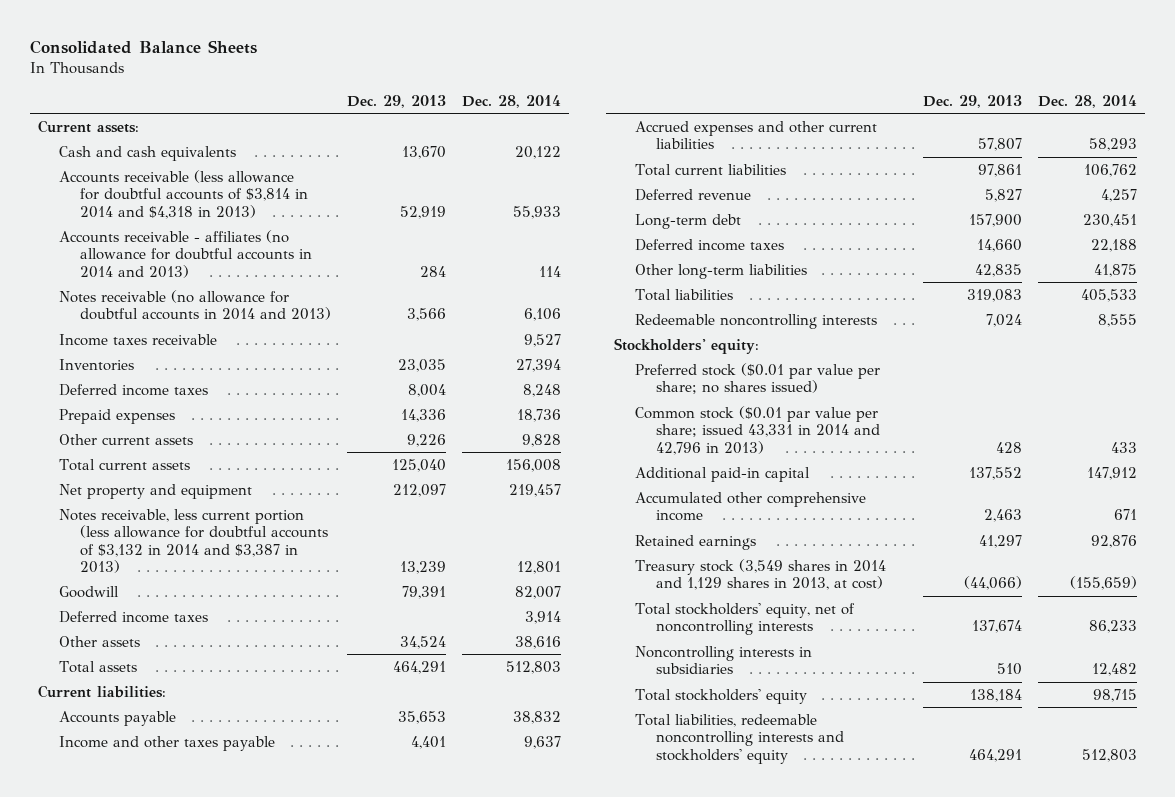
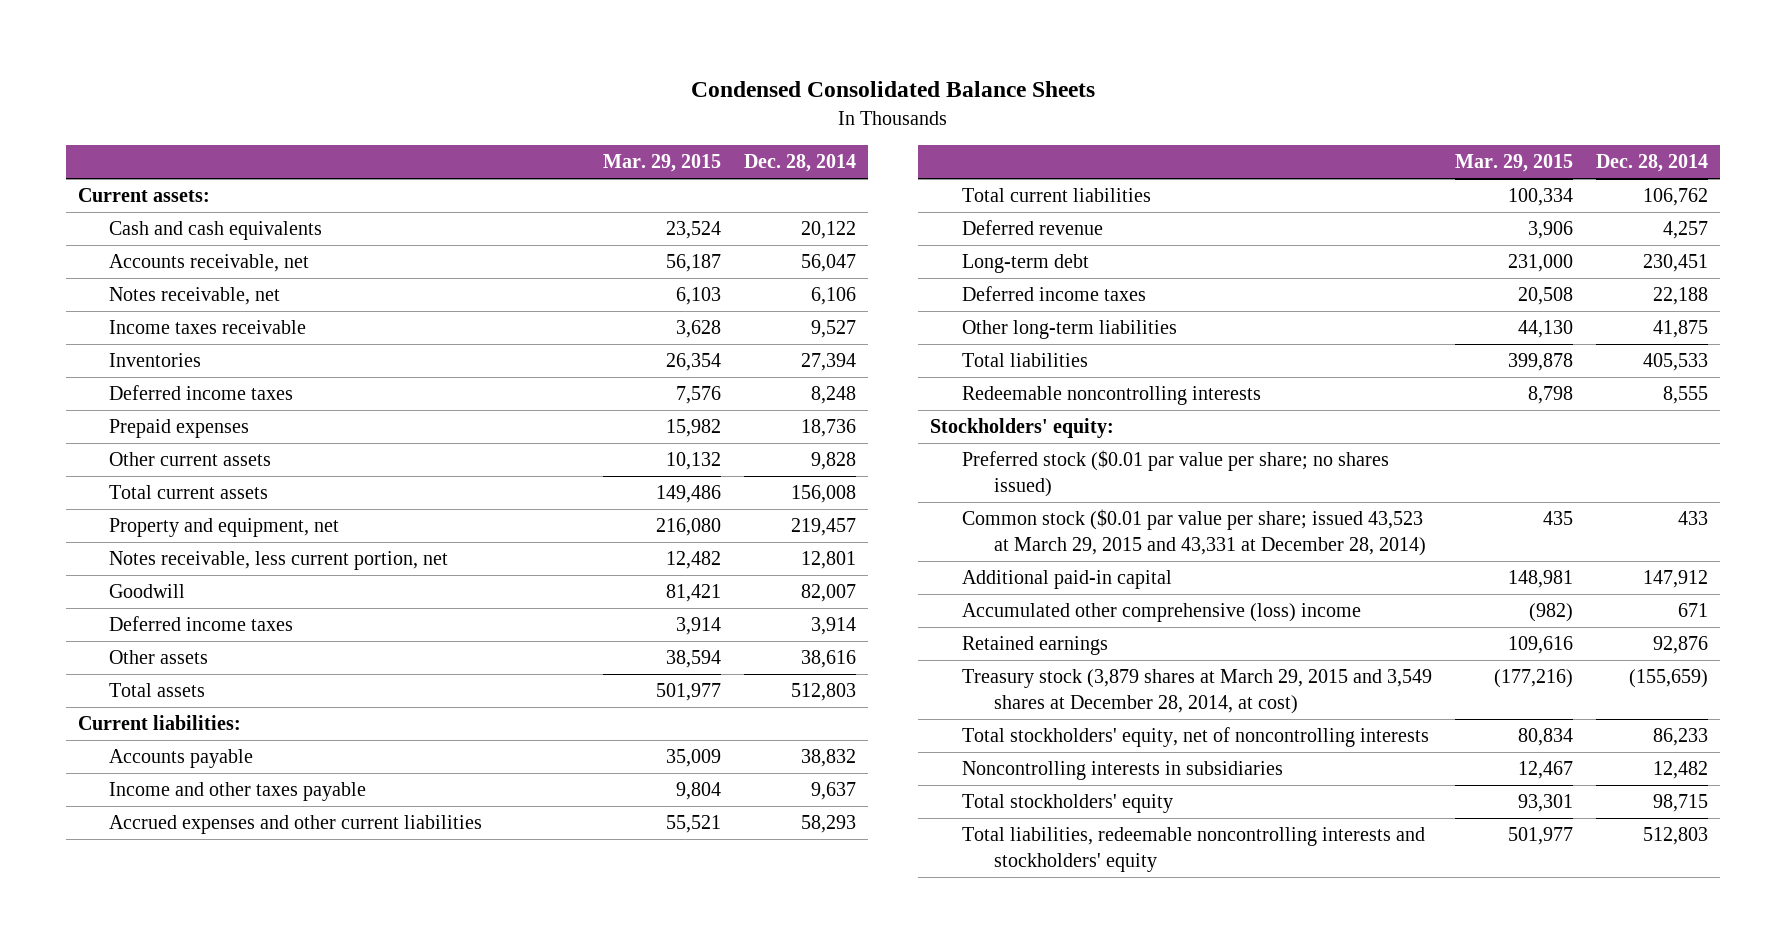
- Consolidated Balance Sheets
+ Condensed Consolidated Balance Sheets
- | Dec. 29, 2013 | Dec. 28, 2014
+ | Mar. 29, 2015 | Dec. 28, 2014
- Accounts receivable (less allowance for doubtful accounts of $3,814 in 2014 and $4,318 in 2013) | 52,919 | 55,933
- Accounts receivable - affiliates (no allowance for doubtful accounts in 2014 and 2013) | 284 | 114
- Notes receivable (no allowance for doubtful accounts in 2014 and 2013) | 3,566 | 6,106
+ Accounts receivable, net | 56,187 | 56,047
+ Notes receivable, net | 6,103 | 6,106
- Net property and equipment | 212,097 | 219,457
- Notes receivable, less current portion (less allowance for doubtful accounts of $3,132 in 2014 and $3,387 in 2013) | 13,239 | 12,801
+ Property and equipment, net | 216,080 | 219,457
+ Notes receivable, less current portion, net | 12,482 | 12,801
- Common stock ($0.01 par value per share; issued 43,331 in 2014 and 42,796 in 2013) | 428 | 433
+ Common stock ($0.01 par value per share; issued 43,523 at March 29, 2015 and 43,331 at December 28, 2014) | 435 | 433
- Accumulated other comprehensive income | 2,463 | 671
+ Accumulated other comprehensive (loss) income | (982) | 671
- Treasury stock (3,549 shares in 2014 and 1,129 shares in 2013, at cost) | (44,066) | (155,659)
+ Treasury stock (3,879 shares at March 29, 2015 and 3,549 shares at December 28, 2014, at cost) | (177,216) | (155,659)

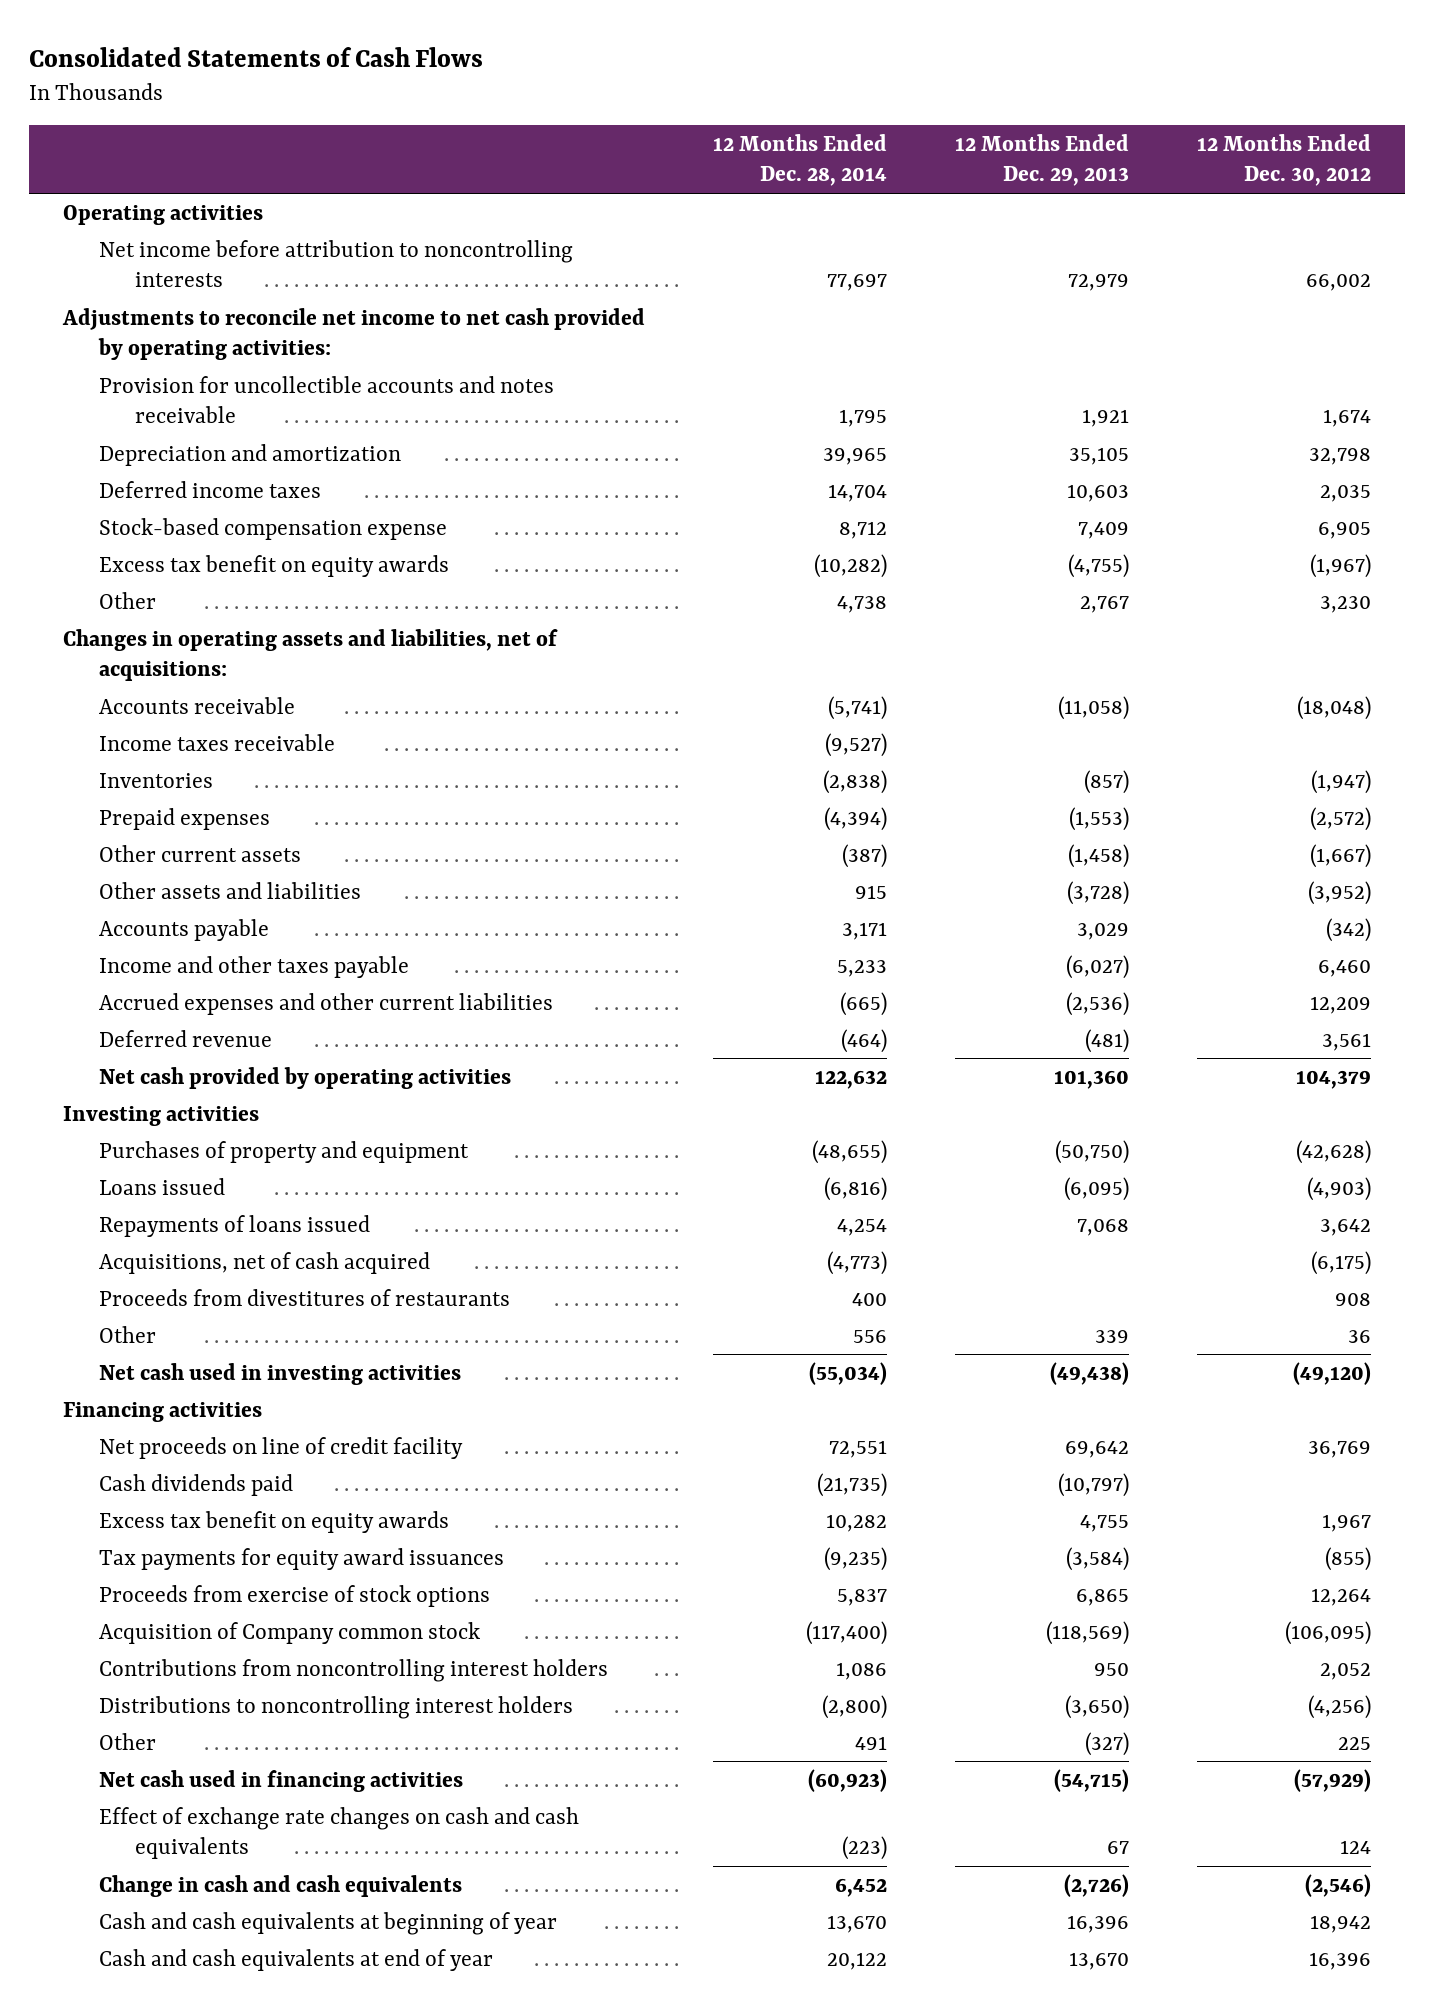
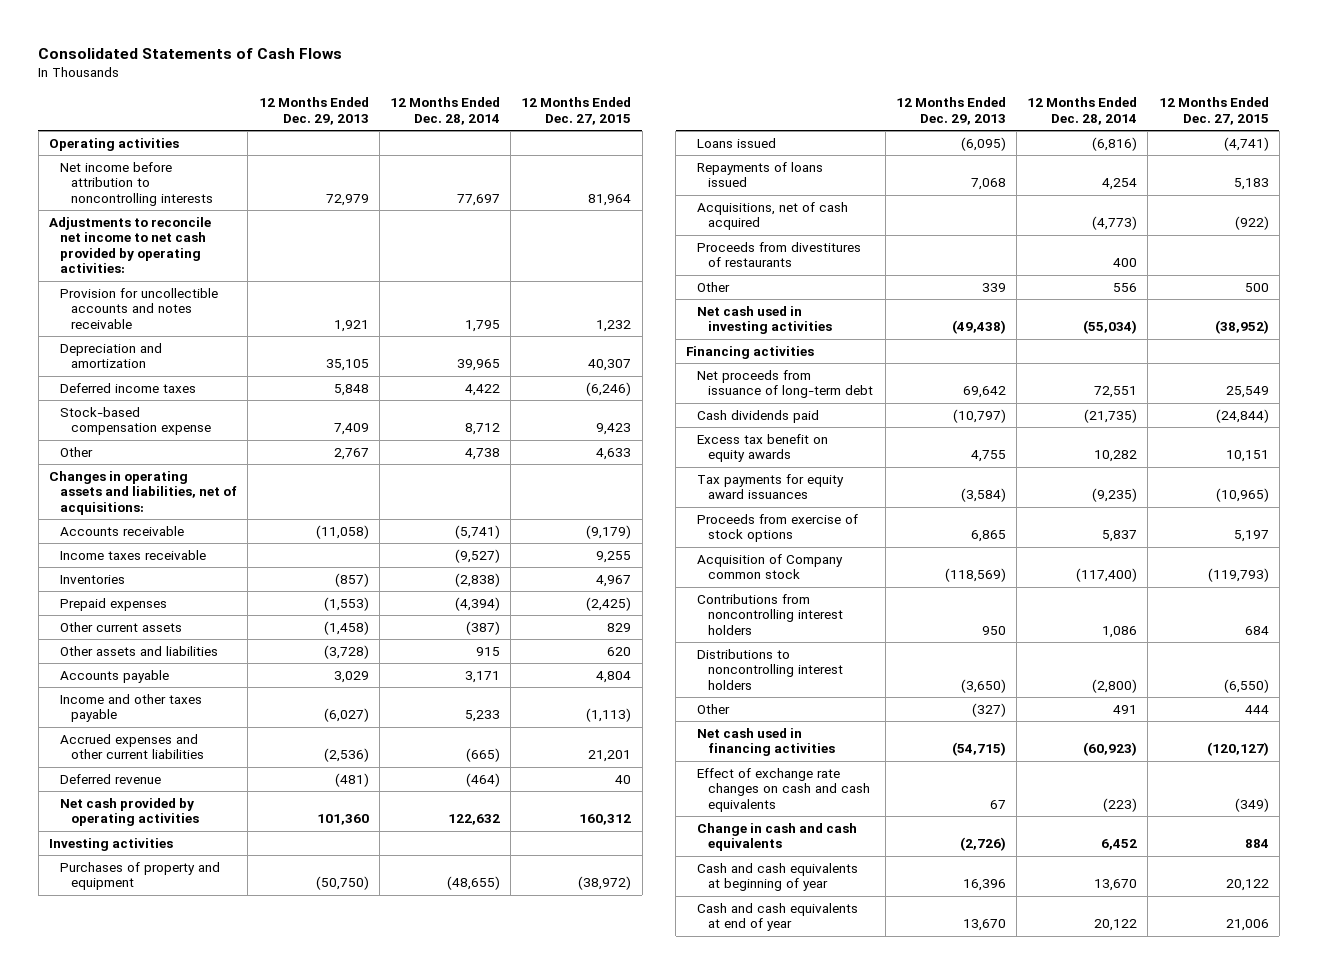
- | 12 Months Ended Dec. 28, 2014 | 12 Months Ended Dec. 29, 2013 | 12 Months Ended Dec. 30, 2012
+ | 12 Months Ended Dec. 29, 2013 | 12 Months Ended Dec. 28, 2014 | 12 Months Ended Dec. 27, 2015
- Deferred income taxes | 14,704 | 10,603 | 2,035
+ Deferred income taxes | 5,848 | 4,422 | (6,246)
- Excess tax benefit on equity awards | (10,282) | (4,755) | (1,967)
- Net proceeds on line of credit facility | 72,551 | 69,642 | 36,769
+ Net proceeds from issuance of long-term debt | 69,642 | 72,551 | 25,549

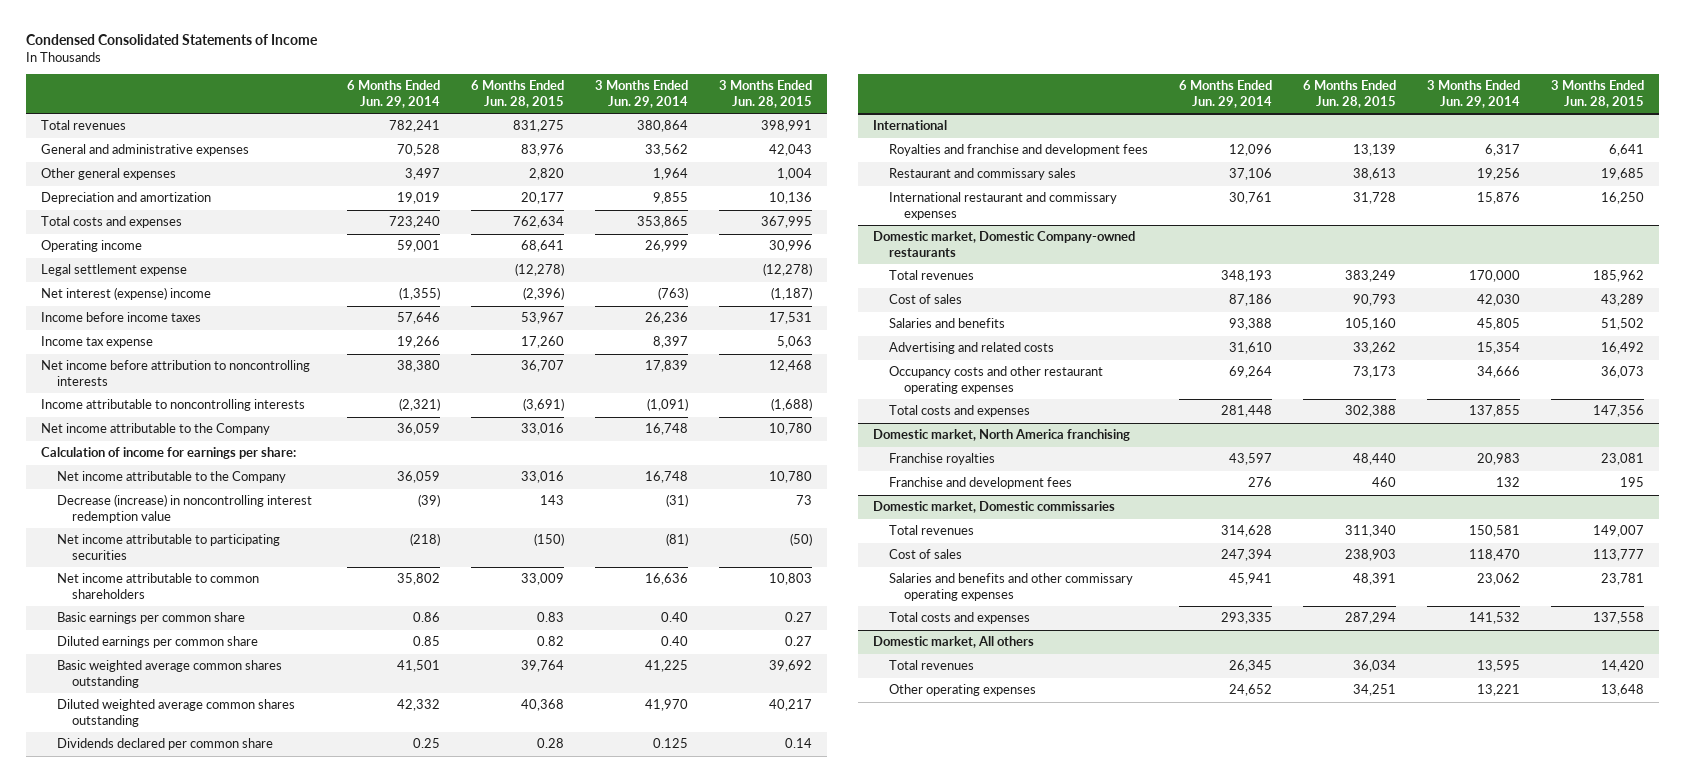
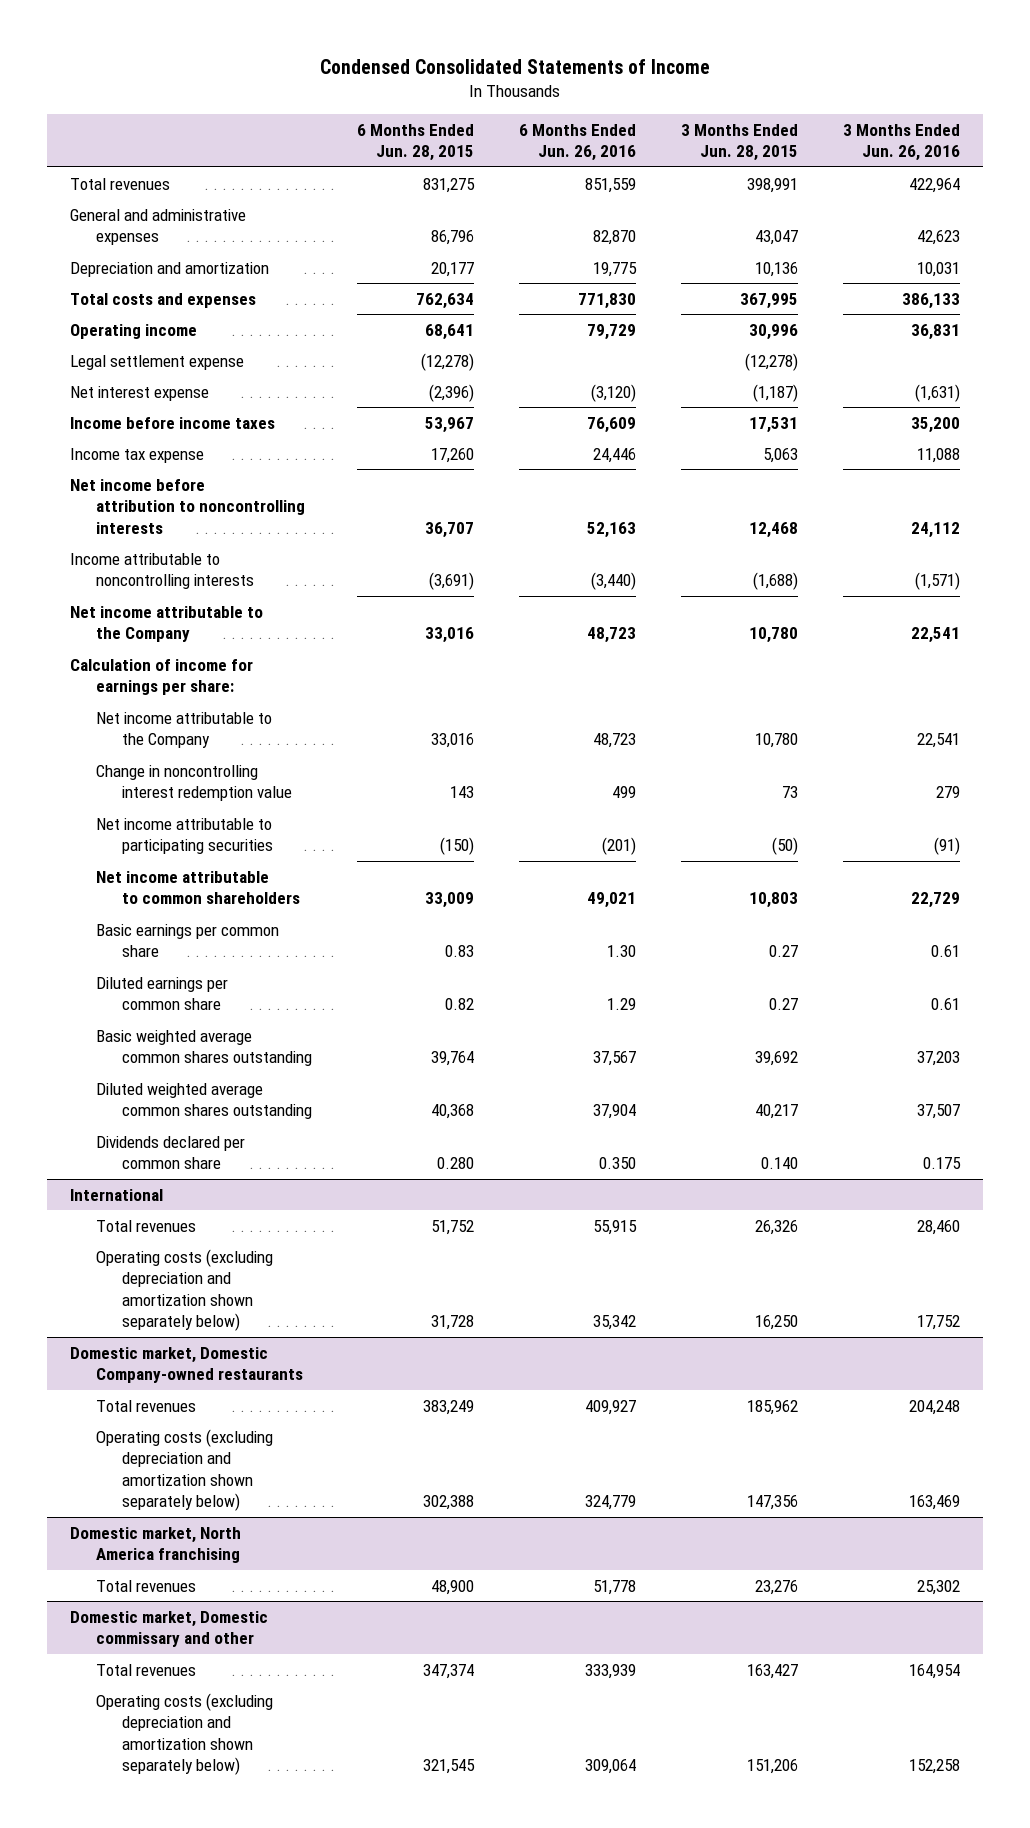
- | 6 Months Ended Jun. 29, 2014 | 6 Months Ended Jun. 28, 2015 | 3 Months Ended Jun. 29, 2014 | 3 Months Ended Jun. 28, 2015
+ | 6 Months Ended Jun. 28, 2015 | 6 Months Ended Jun. 26, 2016 | 3 Months Ended Jun. 28, 2015 | 3 Months Ended Jun. 26, 2016
- General and administrative expenses | 70,528 | 83,976 | 33,562 | 42,043
- Other general expenses | 3,497 | 2,820 | 1,964 | 1,004
+ General and administrative expenses | 86,796 | 82,870 | 43,047 | 42,623
- Net interest (expense) income | (1,355) | (2,396) | (763) | (1,187)
+ Net interest expense | (2,396) | (3,120) | (1,187) | (1,631)
- Decrease (increase) in noncontrolling interest redemption value | (39) | 143 | (31) | 73
+ Change in noncontrolling interest redemption value | 143 | 499 | 73 | 279
- Dividends declared per common share | 0.25 | 0.28 | 0.125 | 0.14
+ Dividends declared per common share | 0.280 | 0.350 | 0.140 | 0.175
@ International
- Royalties and franchise and development fees | 12,096 | 13,139 | 6,317 | 6,641
- Restaurant and commissary sales | 37,106 | 38,613 | 19,256 | 19,685
- International restaurant and commissary expenses | 30,761 | 31,728 | 15,876 | 16,250
+ Total revenues | 51,752 | 55,915 | 26,326 | 28,460
+ Operating costs (excluding depreciation and amortization shown separately below) | 31,728 | 35,342 | 16,250 | 17,752
@ Domestic market, Domestic Company-owned restaurants
- Cost of sales | 87,186 | 90,793 | 42,030 | 43,289
- Salaries and benefits | 93,388 | 105,160 | 45,805 | 51,502
- Advertising and related costs | 31,610 | 33,262 | 15,354 | 16,492
- Occupancy costs and other restaurant operating expenses | 69,264 | 73,173 | 34,666 | 36,073
- Total costs and expenses | 281,448 | 302,388 | 137,855 | 147,356
+ Operating costs (excluding depreciation and amortization shown separately below) | 302,388 | 324,779 | 147,356 | 163,469
@ Domestic market, North America franchising
- Franchise royalties | 43,597 | 48,440 | 20,983 | 23,081
- Franchise and development fees | 276 | 460 | 132 | 195
- Domestic market, Domestic commissaries
- Total revenues | 314,628 | 311,340 | 150,581 | 149,007
- Cost of sales | 247,394 | 238,903 | 118,470 | 113,777
- Salaries and benefits and other commissary operating expenses | 45,941 | 48,391 | 23,062 | 23,781
- Total costs and expenses | 293,335 | 287,294 | 141,532 | 137,558
- Domestic market, All others
- Total revenues | 26,345 | 36,034 | 13,595 | 14,420
- Other operating expenses | 24,652 | 34,251 | 13,221 | 13,648
@ Domestic market, North America franchising
+ Total revenues | 48,900 | 51,778 | 23,276 | 25,302
+ Domestic market, Domestic commissary and other
+ Total revenues | 347,374 | 333,939 | 163,427 | 164,954
+ Operating costs (excluding depreciation and amortization shown separately below) | 321,545 | 309,064 | 151,206 | 152,258

